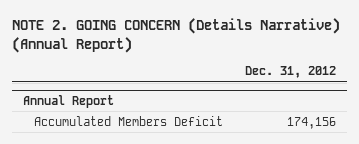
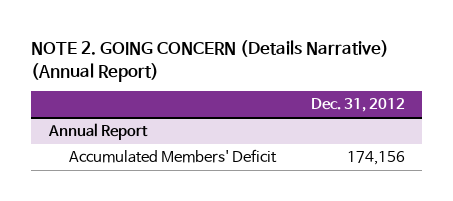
@ Annual Report
- Accumulated Members Deficit | 174,156
+ Accumulated Members' Deficit | 174,156

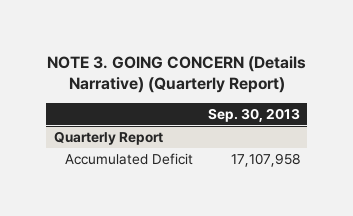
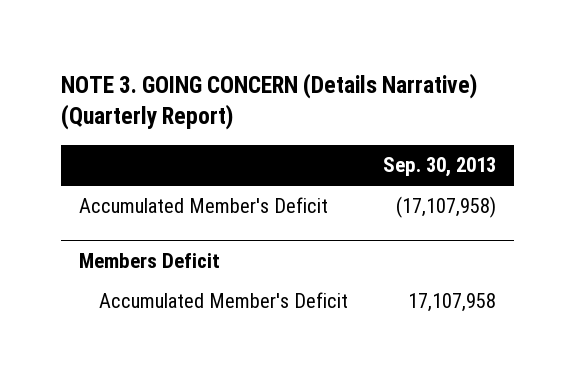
- Quarterly Report
- Accumulated Deficit | 17,107,958
+ Accumulated Member's Deficit | (17,107,958)
+ Members Deficit
+ Accumulated Member's Deficit | 17,107,958

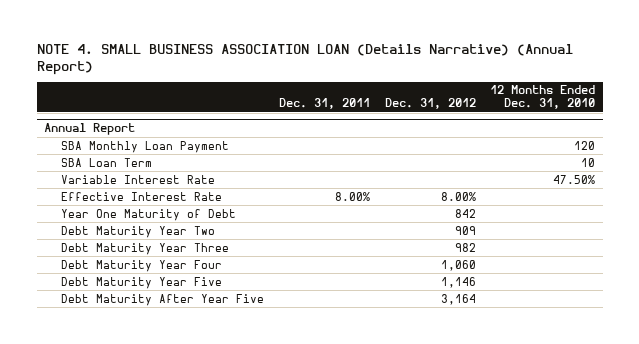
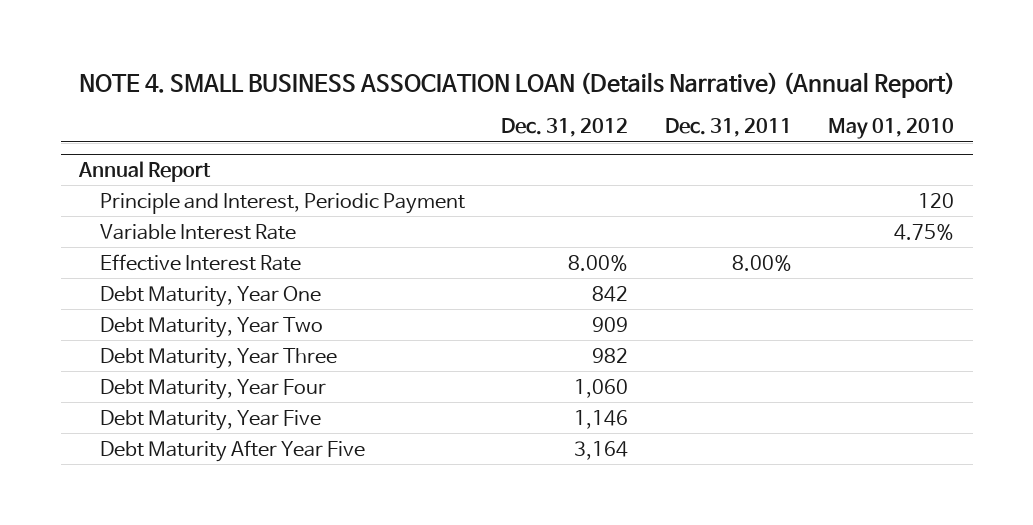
- | Dec. 31, 2011 | Dec. 31, 2012 | 12 Months Ended Dec. 31, 2010
+ | Dec. 31, 2012 | Dec. 31, 2011 | May 01, 2010
@ Annual Report
- SBA Monthly Loan Payment | | | 120
- SBA Loan Term | | | 10
+ Principle and Interest, Periodic Payment | | | 120
- Year One Maturity of Debt | | 842 |
- Debt Maturity Year Two | | 909 |
- Debt Maturity Year Three | | 982 |
- Debt Maturity Year Four | | 1,060 |
- Debt Maturity Year Five | | 1,146 |
+ Debt Maturity, Year One | 842 | |
+ Debt Maturity, Year Two | 909 | |
+ Debt Maturity, Year Three | 982 | |
+ Debt Maturity, Year Four | 1,060 | |
+ Debt Maturity, Year Five | 1,146 | |

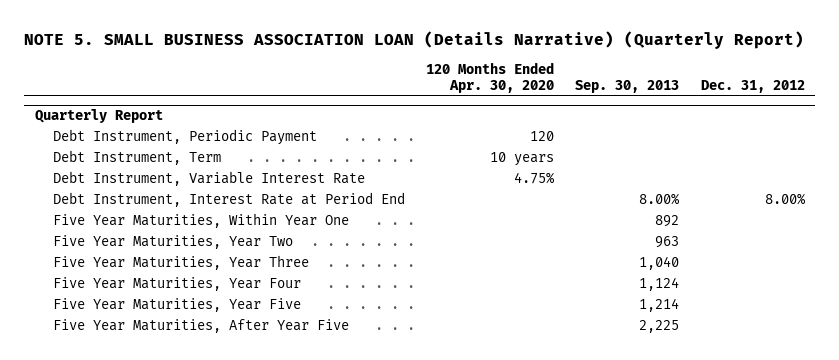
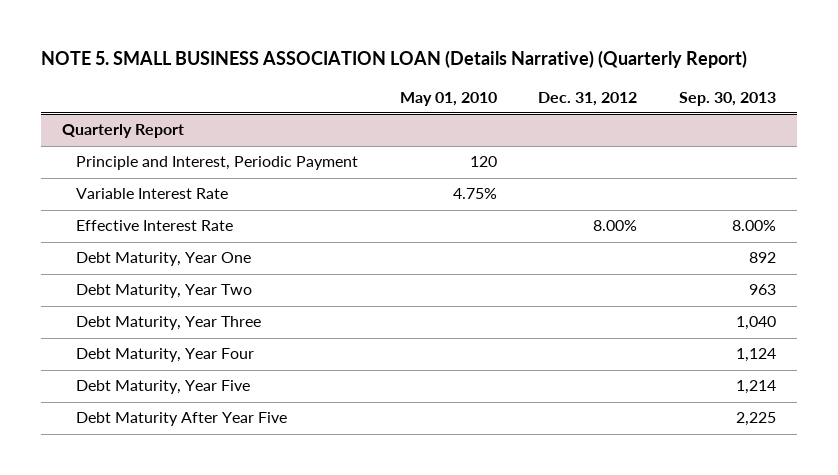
- | 120 Months Ended Apr. 30, 2020 | Sep. 30, 2013 | Dec. 31, 2012
+ | May 01, 2010 | Dec. 31, 2012 | Sep. 30, 2013
@ Quarterly Report
- Debt Instrument, Periodic Payment | 120 | |
- Debt Instrument, Term | 10 years | |
- Debt Instrument, Variable Interest Rate | 4.75% | |
- Debt Instrument, Interest Rate at Period End | | 8.00% | 8.00%
- Five Year Maturities, Within Year One | | 892 |
- Five Year Maturities, Year Two | | 963 |
- Five Year Maturities, Year Three | | 1,040 |
- Five Year Maturities, Year Four | | 1,124 |
- Five Year Maturities, Year Five | | 1,214 |
- Five Year Maturities, After Year Five | | 2,225 |
+ Principle and Interest, Periodic Payment | 120 | |
+ Variable Interest Rate | 4.75% | |
+ Effective Interest Rate | | 8.00% | 8.00%
+ Debt Maturity, Year One | | | 892
+ Debt Maturity, Year Two | | | 963
+ Debt Maturity, Year Three | | | 1,040
+ Debt Maturity, Year Four | | | 1,124
+ Debt Maturity, Year Five | | | 1,214
+ Debt Maturity After Year Five | | | 2,225

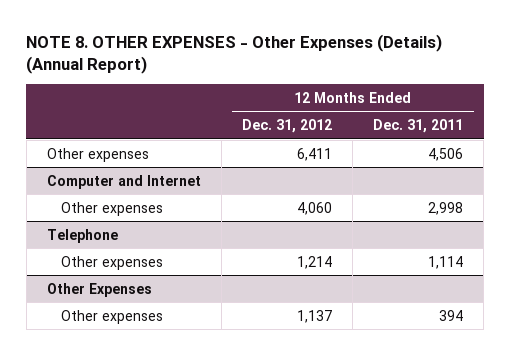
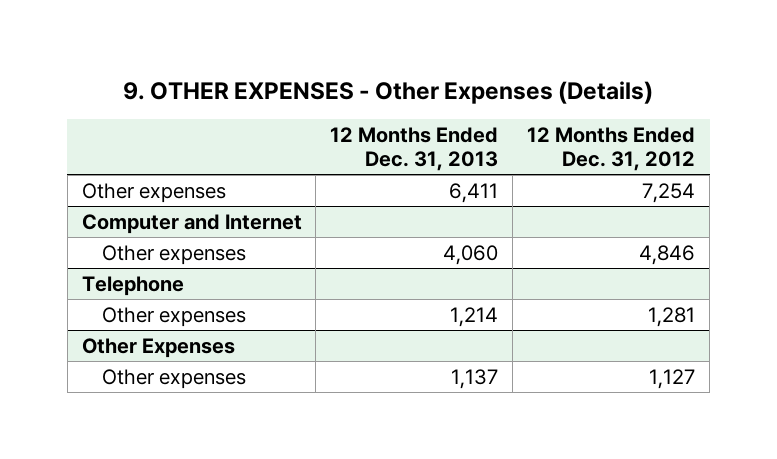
- NOTE 8. OTHER EXPENSES - Other Expenses (Details) (Annual Report)
+ 9. OTHER EXPENSES - Other Expenses (Details)
- | 12 Months Ended Dec. 31, 2012 | 12 Months Ended Dec. 31, 2011
+ | 12 Months Ended Dec. 31, 2013 | 12 Months Ended Dec. 31, 2012
- Other expenses | 6,411 | 4,506
+ Other expenses | 6,411 | 7,254
@ Computer and Internet
- Other expenses | 4,060 | 2,998
+ Other expenses | 4,060 | 4,846
@ Telephone
- Other expenses | 1,214 | 1,114
+ Other expenses | 1,214 | 1,281
@ Other Expenses
- Other expenses | 1,137 | 394
+ Other expenses | 1,137 | 1,127

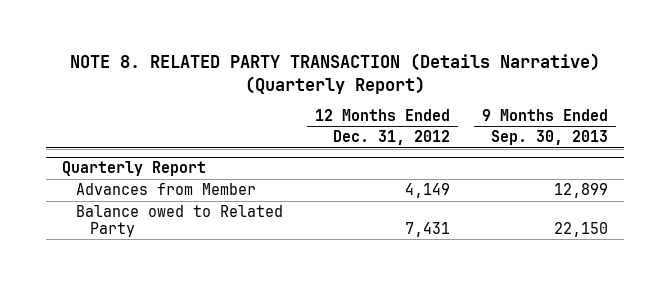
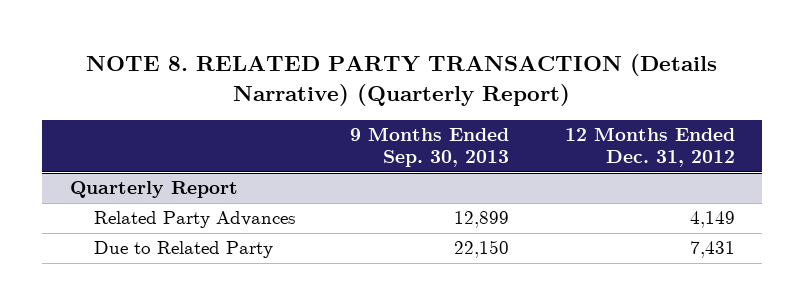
- | 12 Months Ended Dec. 31, 2012 | 9 Months Ended Sep. 30, 2013
+ | 9 Months Ended Sep. 30, 2013 | 12 Months Ended Dec. 31, 2012
@ Quarterly Report
- Advances from Member | 4,149 | 12,899
- Balance owed to Related Party | 7,431 | 22,150
+ Related Party Advances | 12,899 | 4,149
+ Due to Related Party | 22,150 | 7,431

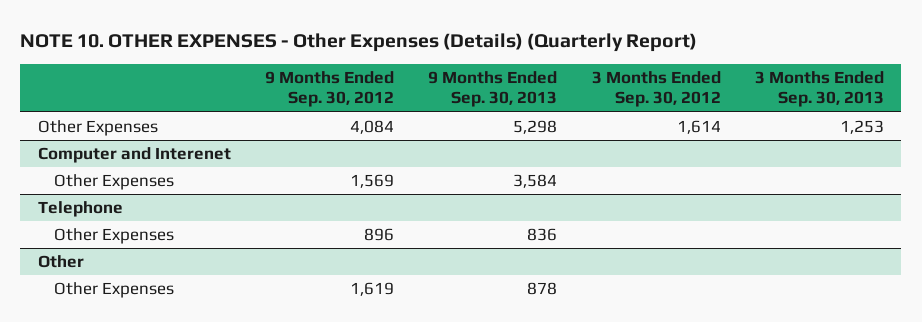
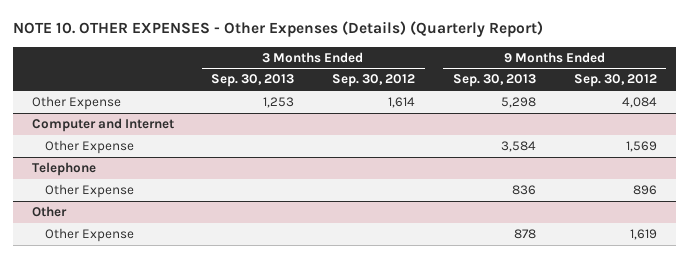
- | 9 Months Ended Sep. 30, 2012 | 9 Months Ended Sep. 30, 2013 | 3 Months Ended Sep. 30, 2012 | 3 Months Ended Sep. 30, 2013
+ | 3 Months Ended Sep. 30, 2013 | 3 Months Ended Sep. 30, 2012 | 9 Months Ended Sep. 30, 2013 | 9 Months Ended Sep. 30, 2012
- Other Expenses | 4,084 | 5,298 | 1,614 | 1,253
- Computer and Interenet
- Other Expenses | 1,569 | 3,584 | |
+ Other Expense | 1,253 | 1,614 | 5,298 | 4,084
+ Computer and Internet
+ Other Expense | | | 3,584 | 1,569
@ Telephone
- Other Expenses | 896 | 836 | |
+ Other Expense | | | 836 | 896
@ Other
- Other Expenses | 1,619 | 878 | |
+ Other Expense | | | 878 | 1,619

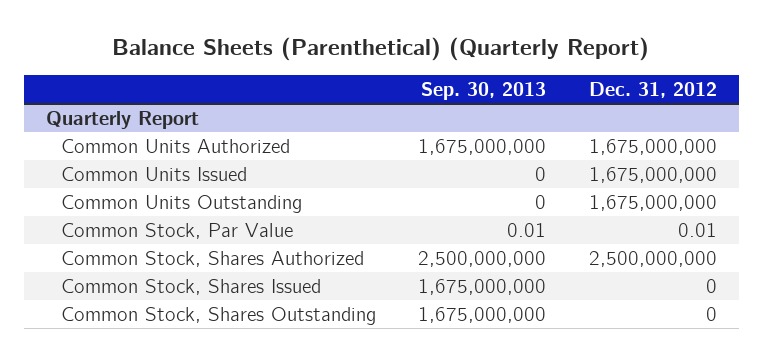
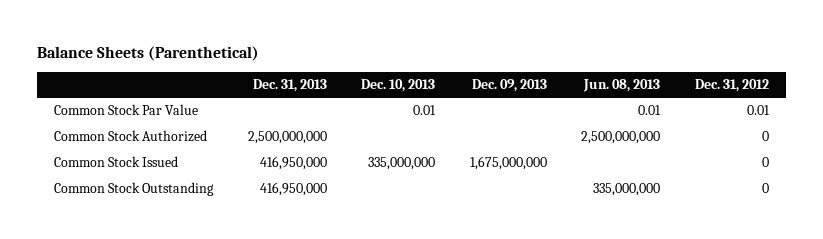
- Balance Sheets (Parenthetical) (Quarterly Report)
+ Balance Sheets (Parenthetical)
- | Sep. 30, 2013 | Dec. 31, 2012
+ | Dec. 31, 2013 | Dec. 10, 2013 | Dec. 09, 2013 | Jun. 08, 2013 | Dec. 31, 2012
- Quarterly Report
- Common Units Authorized | 1,675,000,000 | 1,675,000,000
- Common Units Issued | 0 | 1,675,000,000
- Common Units Outstanding | 0 | 1,675,000,000
- Common Stock, Par Value | 0.01 | 0.01
- Common Stock, Shares Authorized | 2,500,000,000 | 2,500,000,000
- Common Stock, Shares Issued | 1,675,000,000 | 0
- Common Stock, Shares Outstanding | 1,675,000,000 | 0
+ Common Stock Par Value | | 0.01 | | 0.01 | 0.01
+ Common Stock Authorized | 2,500,000,000 | | | 2,500,000,000 | 0
+ Common Stock Issued | 416,950,000 | 335,000,000 | 1,675,000,000 | | 0
+ Common Stock Outstanding | 416,950,000 | | | 335,000,000 | 0

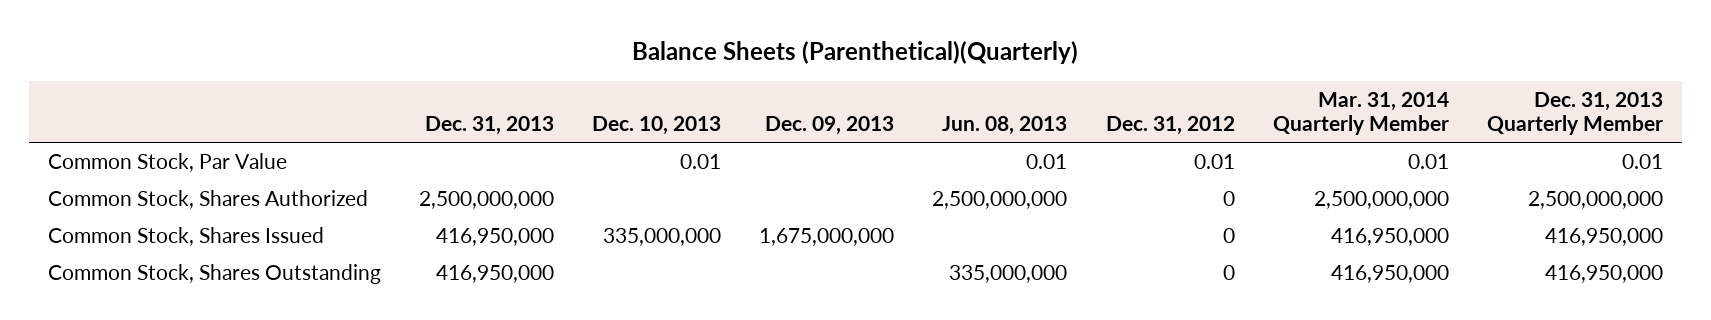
- Balance Sheets (Parenthetical)
+ Balance Sheets (Parenthetical)(Quarterly)
- | Dec. 31, 2013 | Dec. 10, 2013 | Dec. 09, 2013 | Jun. 08, 2013 | Dec. 31, 2012
+ | Dec. 31, 2013 | Dec. 10, 2013 | Dec. 09, 2013 | Jun. 08, 2013 | Dec. 31, 2012 | Mar. 31, 2014 Quarterly Member | Dec. 31, 2013 Quarterly Member
- Common Stock Par Value | | 0.01 | | 0.01 | 0.01
- Common Stock Authorized | 2,500,000,000 | | | 2,500,000,000 | 0
- Common Stock Issued | 416,950,000 | 335,000,000 | 1,675,000,000 | | 0
- Common Stock Outstanding | 416,950,000 | | | 335,000,000 | 0
+ Common Stock, Par Value | | 0.01 | | 0.01 | 0.01 | 0.01 | 0.01
+ Common Stock, Shares Authorized | 2,500,000,000 | | | 2,500,000,000 | 0 | 2,500,000,000 | 2,500,000,000
+ Common Stock, Shares Issued | 416,950,000 | 335,000,000 | 1,675,000,000 | | 0 | 416,950,000 | 416,950,000
+ Common Stock, Shares Outstanding | 416,950,000 | | | 335,000,000 | 0 | 416,950,000 | 416,950,000

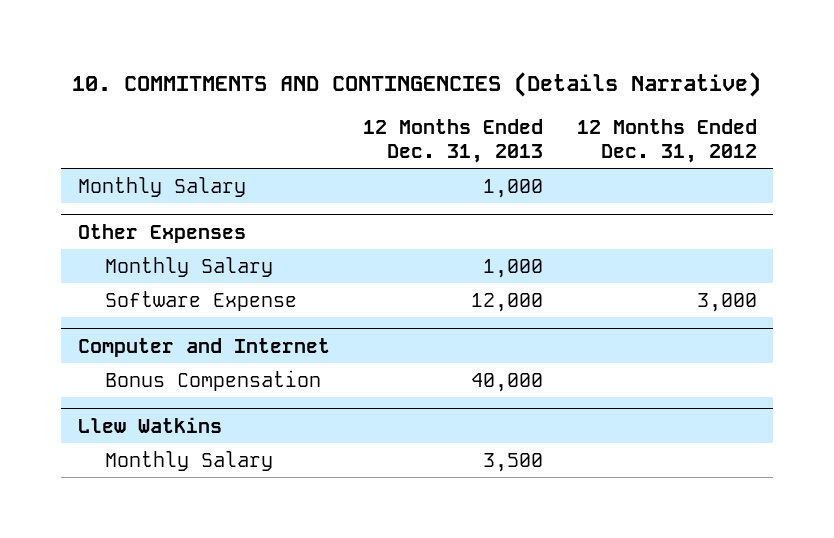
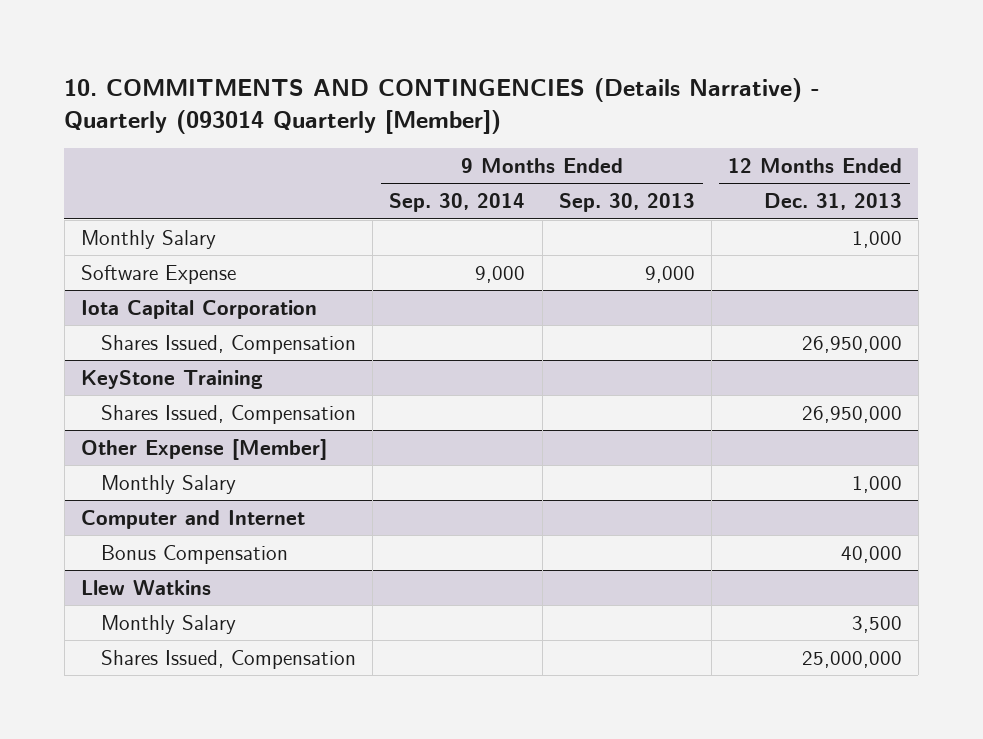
- 10. COMMITMENTS AND CONTINGENCIES (Details Narrative)
+ 10. COMMITMENTS AND CONTINGENCIES (Details Narrative) - Quarterly (093014 Quarterly [Member])
- | 12 Months Ended Dec. 31, 2013 | 12 Months Ended Dec. 31, 2012
+ | 9 Months Ended Sep. 30, 2014 | 9 Months Ended Sep. 30, 2013 | 12 Months Ended Dec. 31, 2013
- Other Expenses
+ Software Expense | 9,000 | 9,000 |
+ Iota Capital Corporation
+ Shares Issued, Compensation | | | 26,950,000
+ KeyStone Training
+ Shares Issued, Compensation | | | 26,950,000
+ Other Expense [Member]
- Software Expense | 12,000 | 3,000
@ Llew Watkins
+ Shares Issued, Compensation | | | 25,000,000

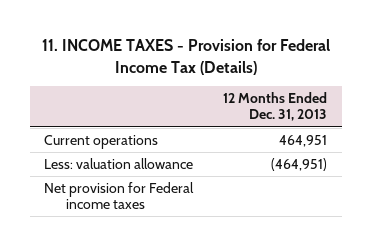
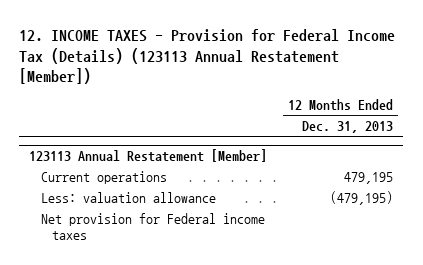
- 11. INCOME TAXES - Provision for Federal Income Tax (Details)
+ 12. INCOME TAXES - Provision for Federal Income Tax (Details) (123113 Annual Restatement [Member])
- Current operations | 464,951
- Less: valuation allowance | (464,951)
+ 123113 Annual Restatement [Member]
+ Current operations | 479,195
+ Less: valuation allowance | (479,195)

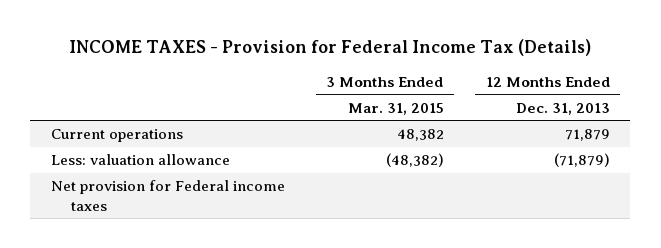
- 12. INCOME TAXES - Provision for Federal Income Tax (Details) (123113 Annual Restatement [Member])
+ INCOME TAXES - Provision for Federal Income Tax (Details)
- | 12 Months Ended Dec. 31, 2013
+ | 3 Months Ended Mar. 31, 2015 | 12 Months Ended Dec. 31, 2013
- 123113 Annual Restatement [Member]
- Current operations | 479,195
- Less: valuation allowance | (479,195)
+ Current operations | 48,382 | 71,879
+ Less: valuation allowance | (48,382) | (71,879)

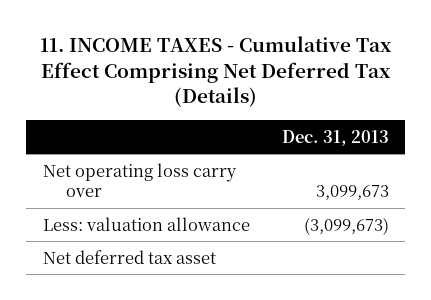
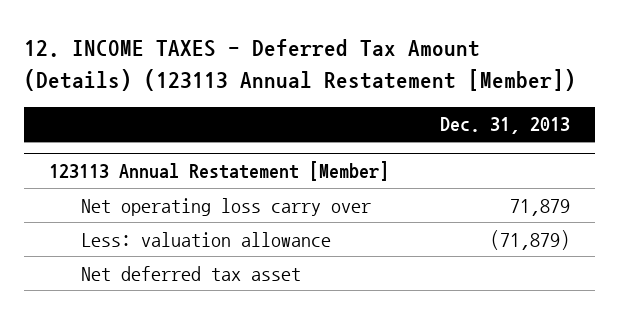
- 11. INCOME TAXES - Cumulative Tax Effect Comprising Net Deferred Tax (Details)
+ 12. INCOME TAXES - Deferred Tax Amount (Details) (123113 Annual Restatement [Member])
- Net operating loss carry over | 3,099,673
- Less: valuation allowance | (3,099,673)
+ 123113 Annual Restatement [Member]
+ Net operating loss carry over | 71,879
+ Less: valuation allowance | (71,879)

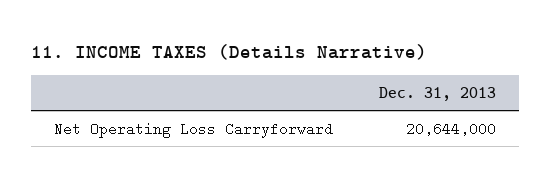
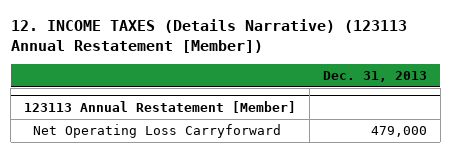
- 11. INCOME TAXES (Details Narrative)
+ 12. INCOME TAXES (Details Narrative) (123113 Annual Restatement [Member])
- Net Operating Loss Carryforward | 20,644,000
+ 123113 Annual Restatement [Member]
+ Net Operating Loss Carryforward | 479,000

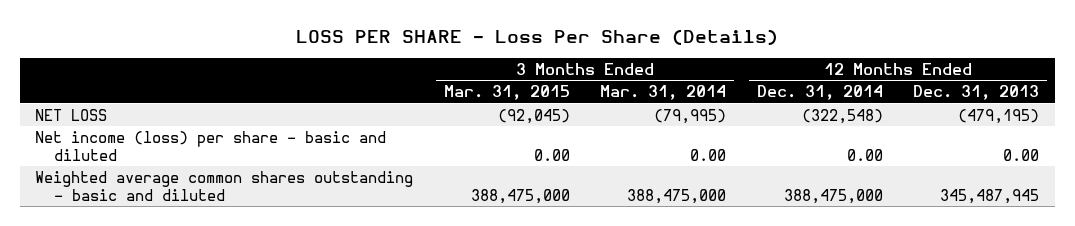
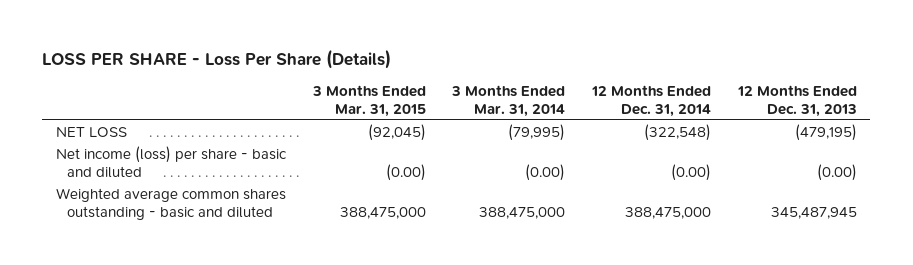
- Net income (loss) per share - basic and diluted | 0.00 | 0.00 | 0.00 | 0.00
+ Net income (loss) per share - basic and diluted | (0.00) | (0.00) | (0.00) | (0.00)

